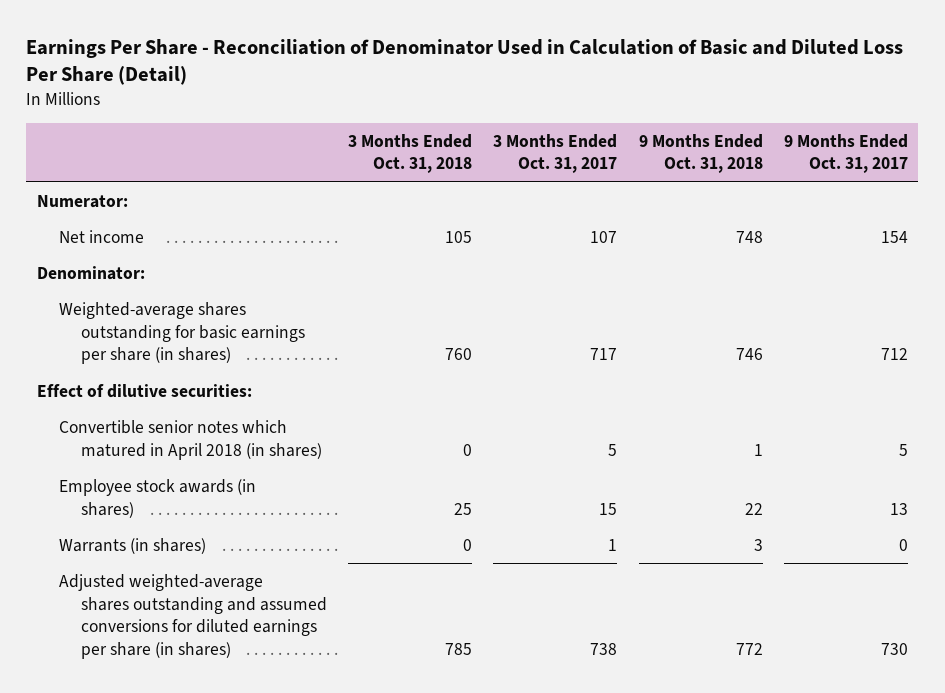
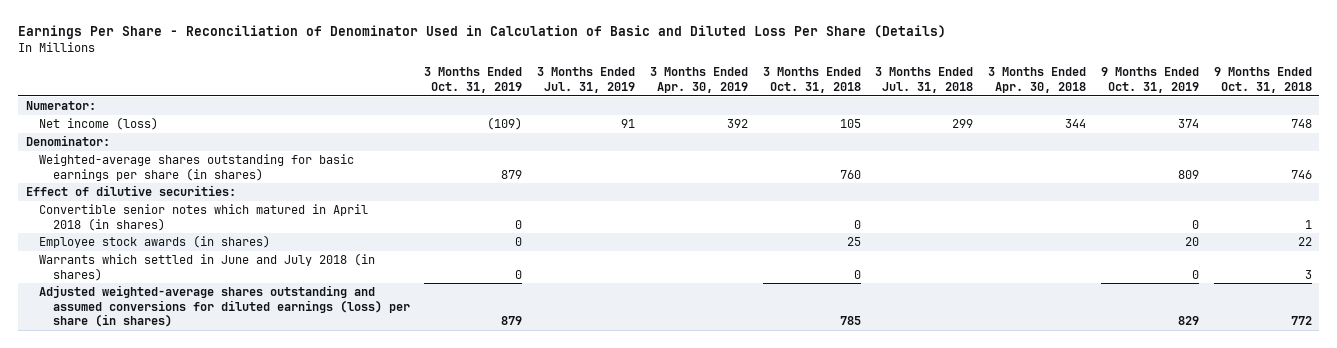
- Earnings Per Share - Reconciliation of Denominator Used in Calculation of Basic and Diluted Loss Per Share (Detail)
+ Earnings Per Share - Reconciliation of Denominator Used in Calculation of Basic and Diluted Loss Per Share (Details)
- | 3 Months Ended Oct. 31, 2018 | 3 Months Ended Oct. 31, 2017 | 9 Months Ended Oct. 31, 2018 | 9 Months Ended Oct. 31, 2017
+ | 3 Months Ended Oct. 31, 2019 | 3 Months Ended Jul. 31, 2019 | 3 Months Ended Apr. 30, 2019 | 3 Months Ended Oct. 31, 2018 | 3 Months Ended Jul. 31, 2018 | 3 Months Ended Apr. 30, 2018 | 9 Months Ended Oct. 31, 2019 | 9 Months Ended Oct. 31, 2018
- Net income | 105 | 107 | 748 | 154
+ Net income (loss) | (109) | 91 | 392 | 105 | 299 | 344 | 374 | 748
- Warrants (in shares) | 0 | 1 | 3 | 0
- Adjusted weighted-average shares outstanding and assumed conversions for diluted earnings per share (in shares) | 785 | 738 | 772 | 730
+ Warrants which settled in June and July 2018 (in shares) | 0 | | | 0 | | | 0 | 3
+ Adjusted weighted-average shares outstanding and assumed conversions for diluted earnings (loss) per share (in shares) | 879 | | | 785 | | | 829 | 772

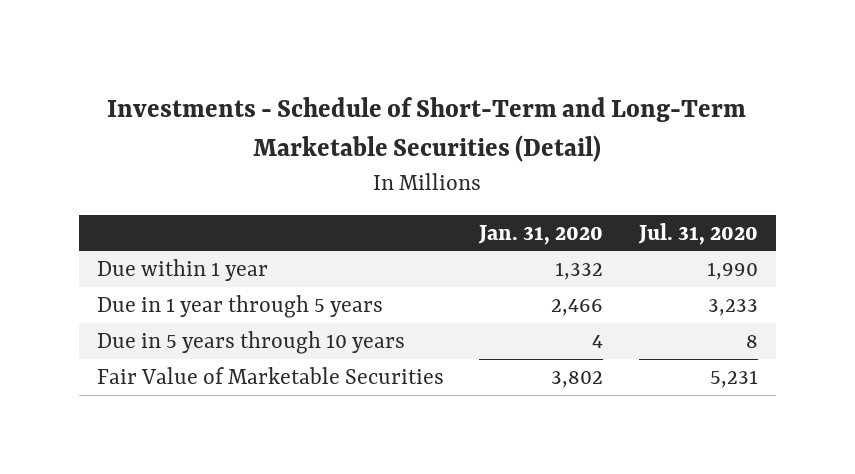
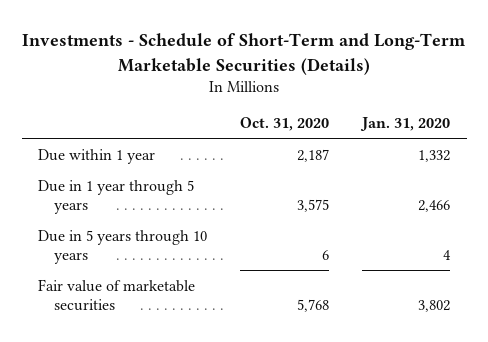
- Investments - Schedule of Short-Term and Long-Term Marketable Securities (Detail)
+ Investments - Schedule of Short-Term and Long-Term Marketable Securities (Details)
- | Jan. 31, 2020 | Jul. 31, 2020
+ | Oct. 31, 2020 | Jan. 31, 2020
- Fair Value of Marketable Securities | 3,802 | 5,231
+ Fair value of marketable securities | 5,768 | 3,802

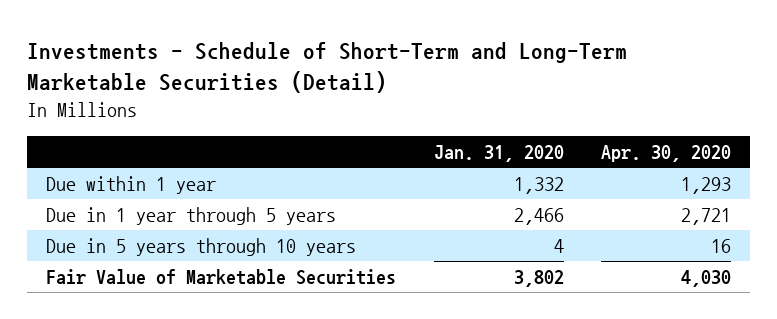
- Investments - Schedule of Short-Term and Long-Term Marketable Securities (Details)
+ Investments - Schedule of Short-Term and Long-Term Marketable Securities (Detail)
- | Oct. 31, 2020 | Jan. 31, 2020
+ | Jan. 31, 2020 | Apr. 30, 2020
- Fair value of marketable securities | 5,768 | 3,802
+ Fair Value of Marketable Securities | 3,802 | 4,030

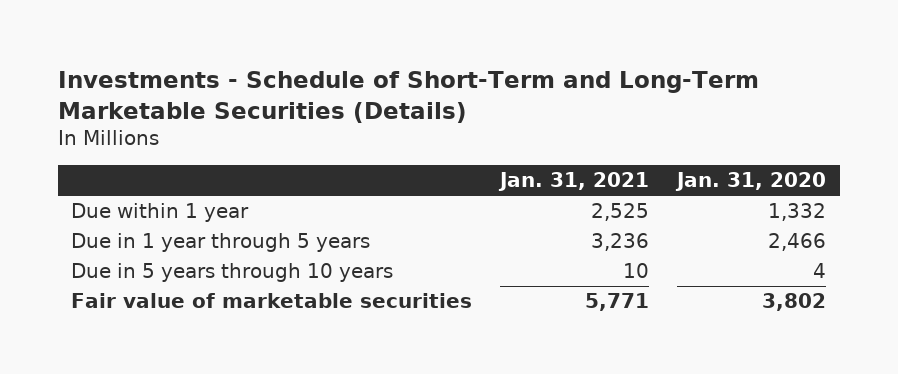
- Investments - Schedule of Short-Term and Long-Term Marketable Securities (Detail)
+ Investments - Schedule of Short-Term and Long-Term Marketable Securities (Details)
- | Jan. 31, 2020 | Apr. 30, 2020
+ | Jan. 31, 2021 | Jan. 31, 2020
- Fair Value of Marketable Securities | 3,802 | 4,030
+ Fair value of marketable securities | 5,771 | 3,802

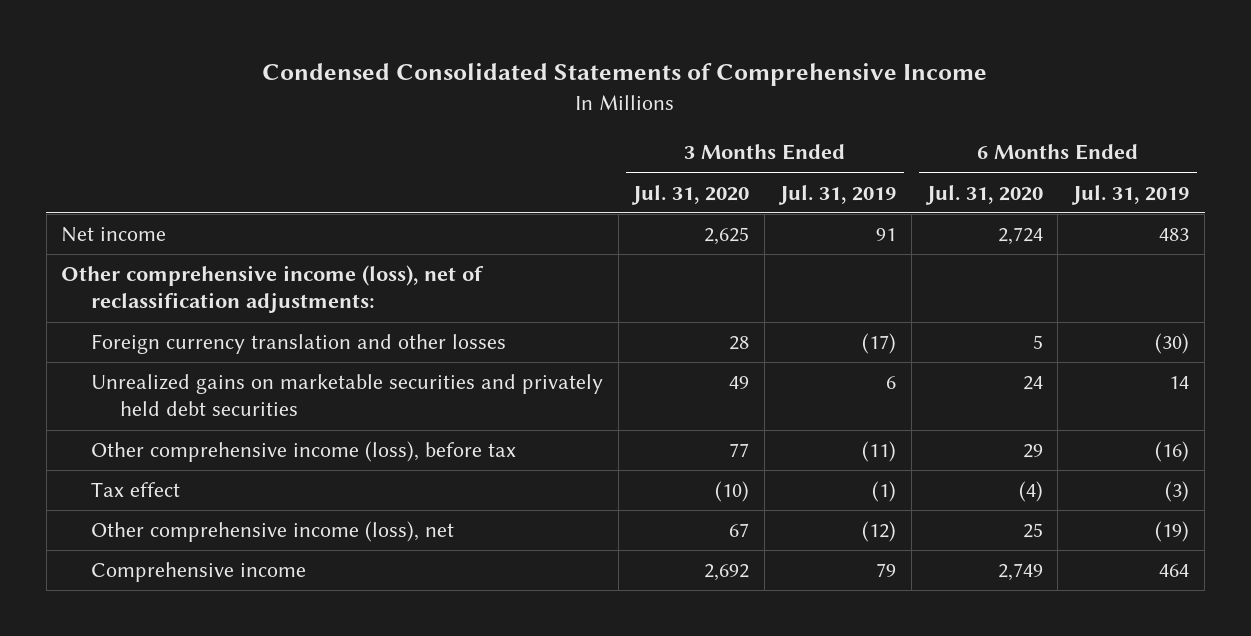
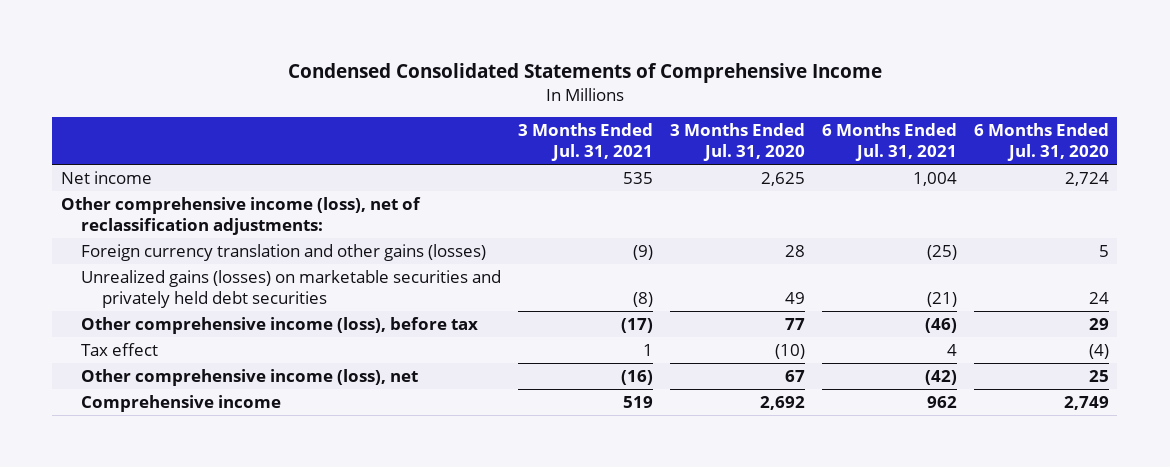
- | 3 Months Ended Jul. 31, 2020 | 3 Months Ended Jul. 31, 2019 | 6 Months Ended Jul. 31, 2020 | 6 Months Ended Jul. 31, 2019
+ | 3 Months Ended Jul. 31, 2021 | 3 Months Ended Jul. 31, 2020 | 6 Months Ended Jul. 31, 2021 | 6 Months Ended Jul. 31, 2020
- Foreign currency translation and other losses | 28 | (17) | 5 | (30)
- Unrealized gains on marketable securities and privately held debt securities | 49 | 6 | 24 | 14
+ Foreign currency translation and other gains (losses) | (9) | 28 | (25) | 5
+ Unrealized gains (losses) on marketable securities and privately held debt securities | (8) | 49 | (21) | 24

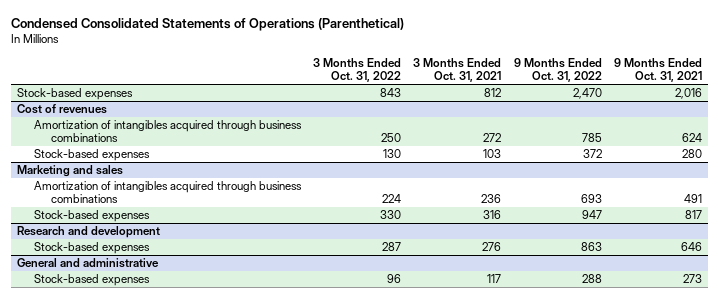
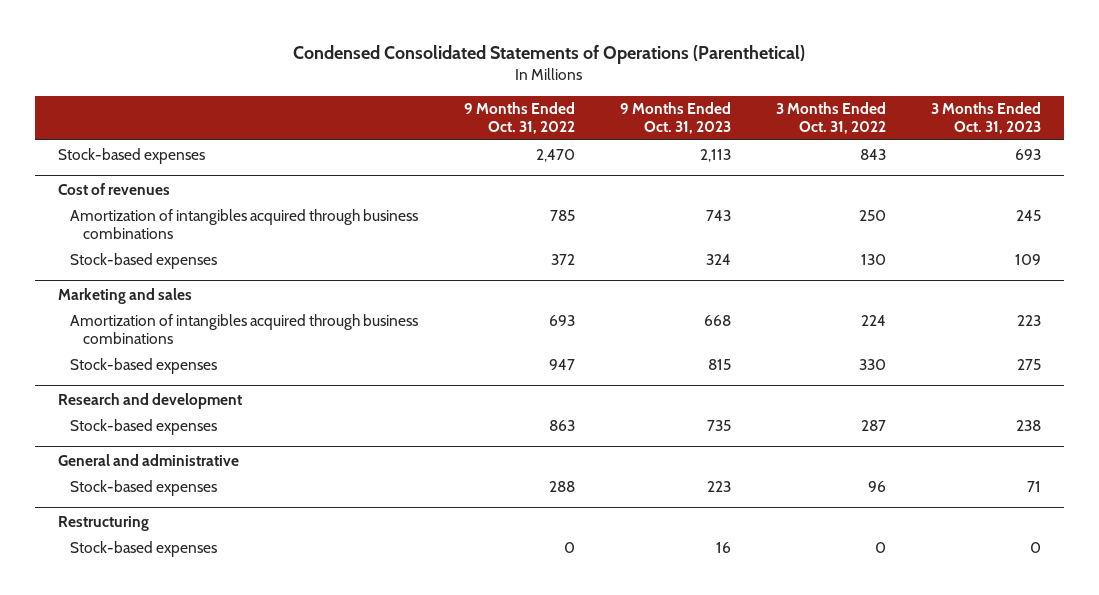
- | 3 Months Ended Oct. 31, 2022 | 3 Months Ended Oct. 31, 2021 | 9 Months Ended Oct. 31, 2022 | 9 Months Ended Oct. 31, 2021
+ | 9 Months Ended Oct. 31, 2022 | 9 Months Ended Oct. 31, 2023 | 3 Months Ended Oct. 31, 2022 | 3 Months Ended Oct. 31, 2023
+ Restructuring
+ Stock-based expenses | 0 | 16 | 0 | 0

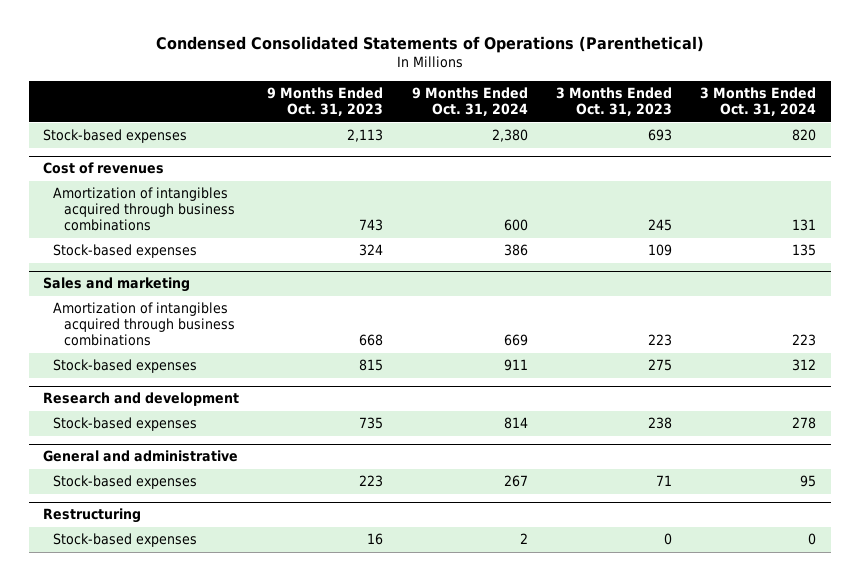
- | 9 Months Ended Oct. 31, 2022 | 9 Months Ended Oct. 31, 2023 | 3 Months Ended Oct. 31, 2022 | 3 Months Ended Oct. 31, 2023
+ | 9 Months Ended Oct. 31, 2023 | 9 Months Ended Oct. 31, 2024 | 3 Months Ended Oct. 31, 2023 | 3 Months Ended Oct. 31, 2024
- Marketing and sales
+ Sales and marketing

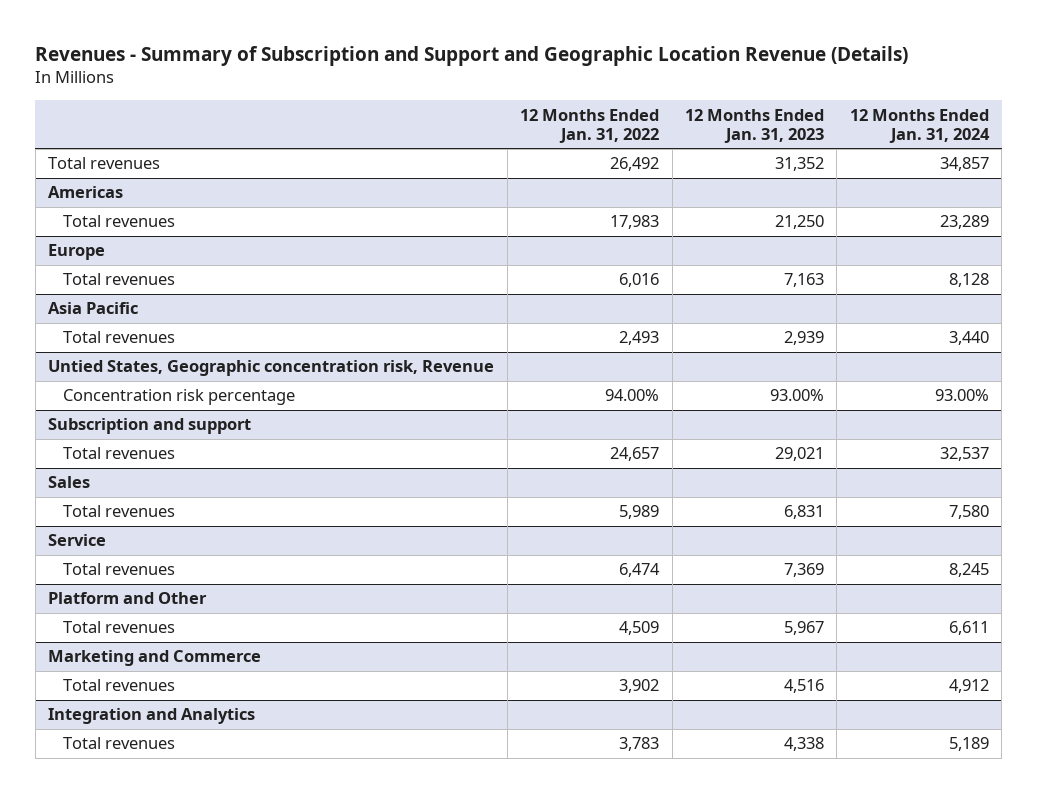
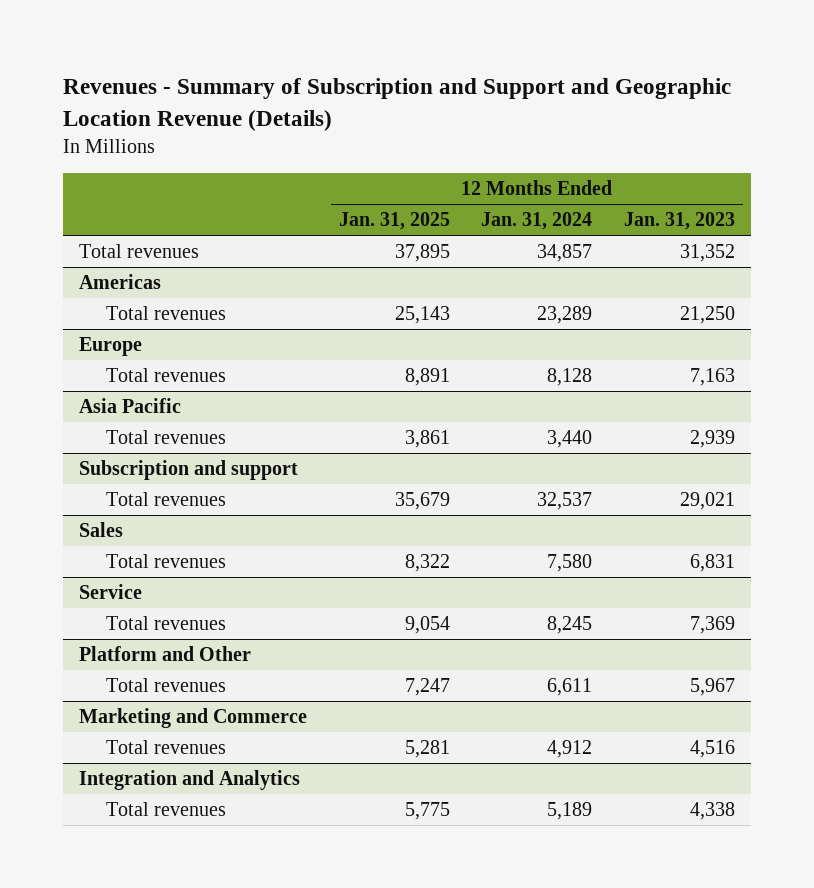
- | 12 Months Ended Jan. 31, 2022 | 12 Months Ended Jan. 31, 2023 | 12 Months Ended Jan. 31, 2024
+ | 12 Months Ended Jan. 31, 2025 | 12 Months Ended Jan. 31, 2024 | 12 Months Ended Jan. 31, 2023
- Untied States, Geographic concentration risk, Revenue
- Concentration risk percentage | 94.00% | 93.00% | 93.00%

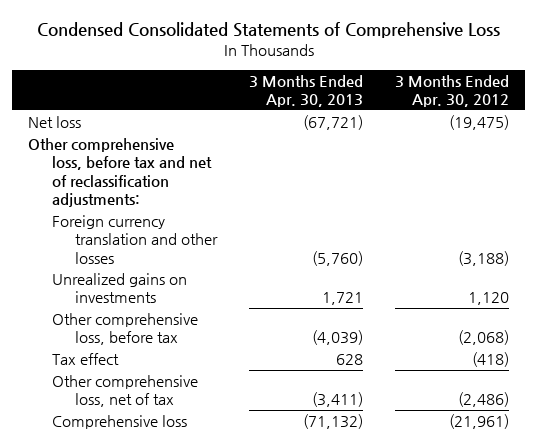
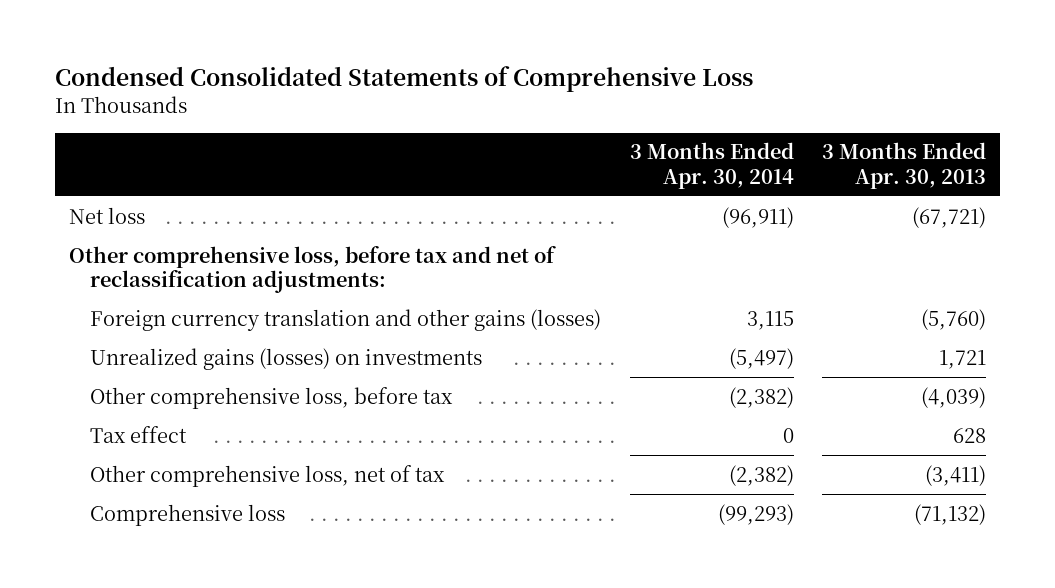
- | 3 Months Ended Apr. 30, 2013 | 3 Months Ended Apr. 30, 2012
+ | 3 Months Ended Apr. 30, 2014 | 3 Months Ended Apr. 30, 2013
- Foreign currency translation and other losses | (5,760) | (3,188)
- Unrealized gains on investments | 1,721 | 1,120
+ Foreign currency translation and other gains (losses) | 3,115 | (5,760)
+ Unrealized gains (losses) on investments | (5,497) | 1,721

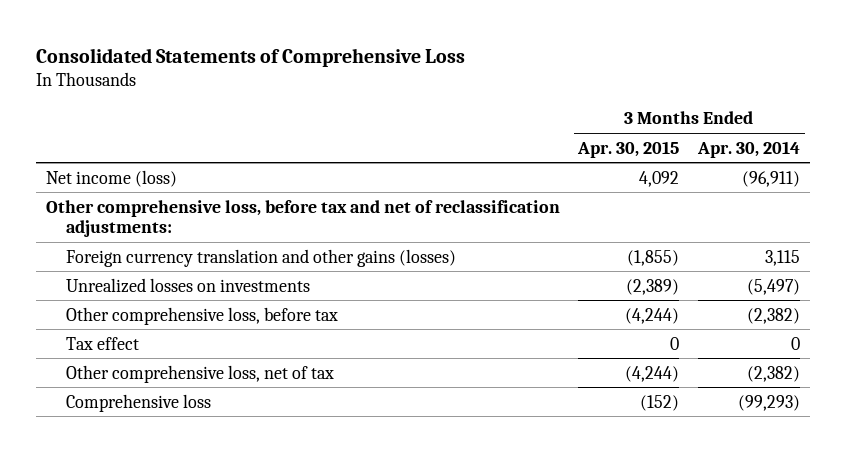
- Condensed Consolidated Statements of Comprehensive Loss
+ Consolidated Statements of Comprehensive Loss
- | 3 Months Ended Apr. 30, 2014 | 3 Months Ended Apr. 30, 2013
+ | 3 Months Ended Apr. 30, 2015 | 3 Months Ended Apr. 30, 2014
- Net loss | (96,911) | (67,721)
+ Net income (loss) | 4,092 | (96,911)
- Unrealized gains (losses) on investments | (5,497) | 1,721
+ Unrealized losses on investments | (2,389) | (5,497)

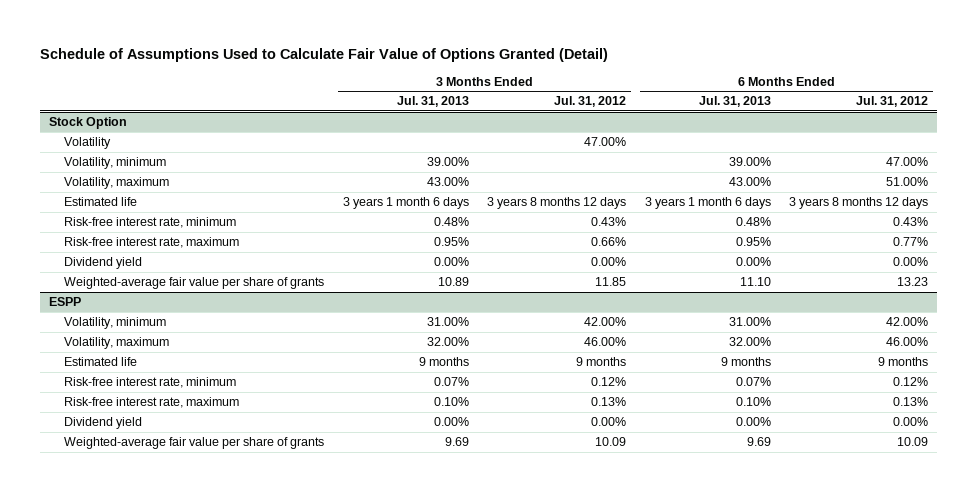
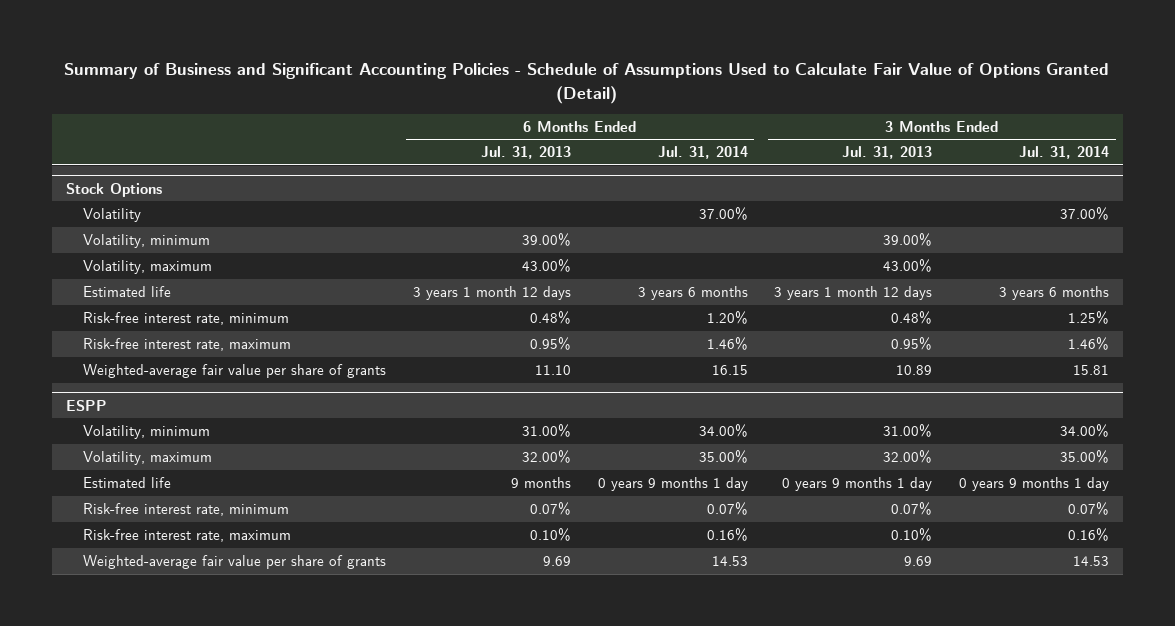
- Schedule of Assumptions Used to Calculate Fair Value of Options Granted (Detail)
+ Summary of Business and Significant Accounting Policies - Schedule of Assumptions Used to Calculate Fair Value of Options Granted (Detail)
- | 3 Months Ended Jul. 31, 2013 | 3 Months Ended Jul. 31, 2012 | 6 Months Ended Jul. 31, 2013 | 6 Months Ended Jul. 31, 2012
+ | 6 Months Ended Jul. 31, 2013 | 6 Months Ended Jul. 31, 2014 | 3 Months Ended Jul. 31, 2013 | 3 Months Ended Jul. 31, 2014
- Stock Option
+ Stock Options
- Estimated life | 3 years 1 month 6 days | 3 years 8 months 12 days | 3 years 1 month 6 days | 3 years 8 months 12 days
+ Estimated life | 3 years 1 month 12 days | 3 years 6 months | 3 years 1 month 12 days | 3 years 6 months
- Dividend yield | 0.00% | 0.00% | 0.00% | 0.00%
@ ESPP
- Estimated life | 9 months | 9 months | 9 months | 9 months
+ Estimated life | 9 months | 0 years 9 months 1 day | 0 years 9 months 1 day | 0 years 9 months 1 day
- Dividend yield | 0.00% | 0.00% | 0.00% | 0.00%

